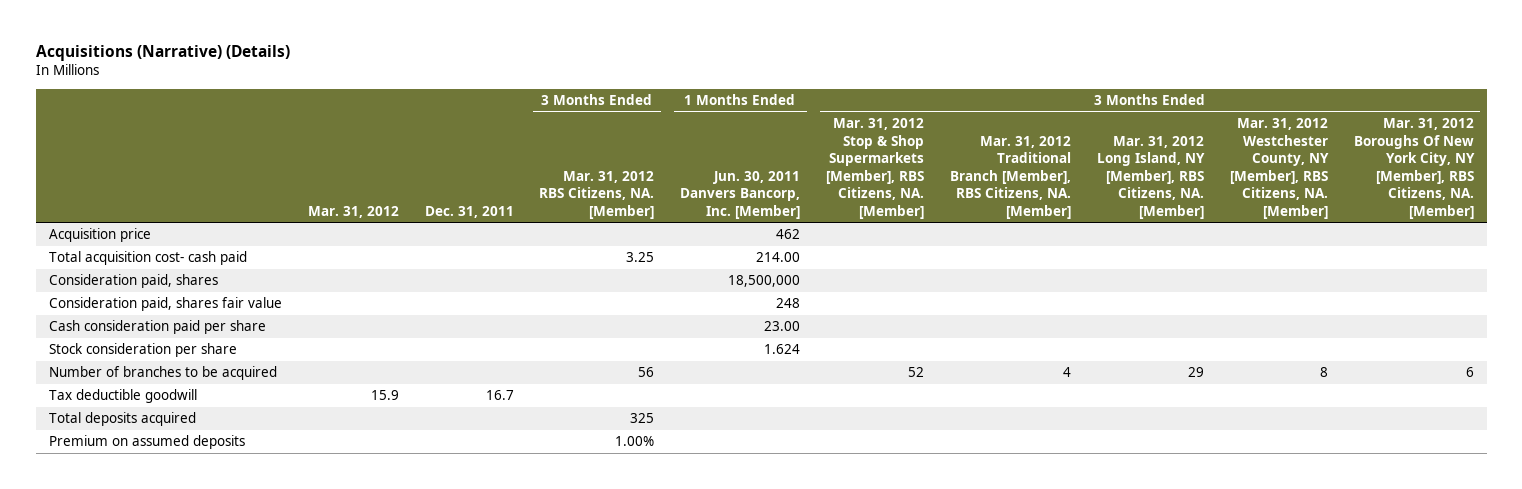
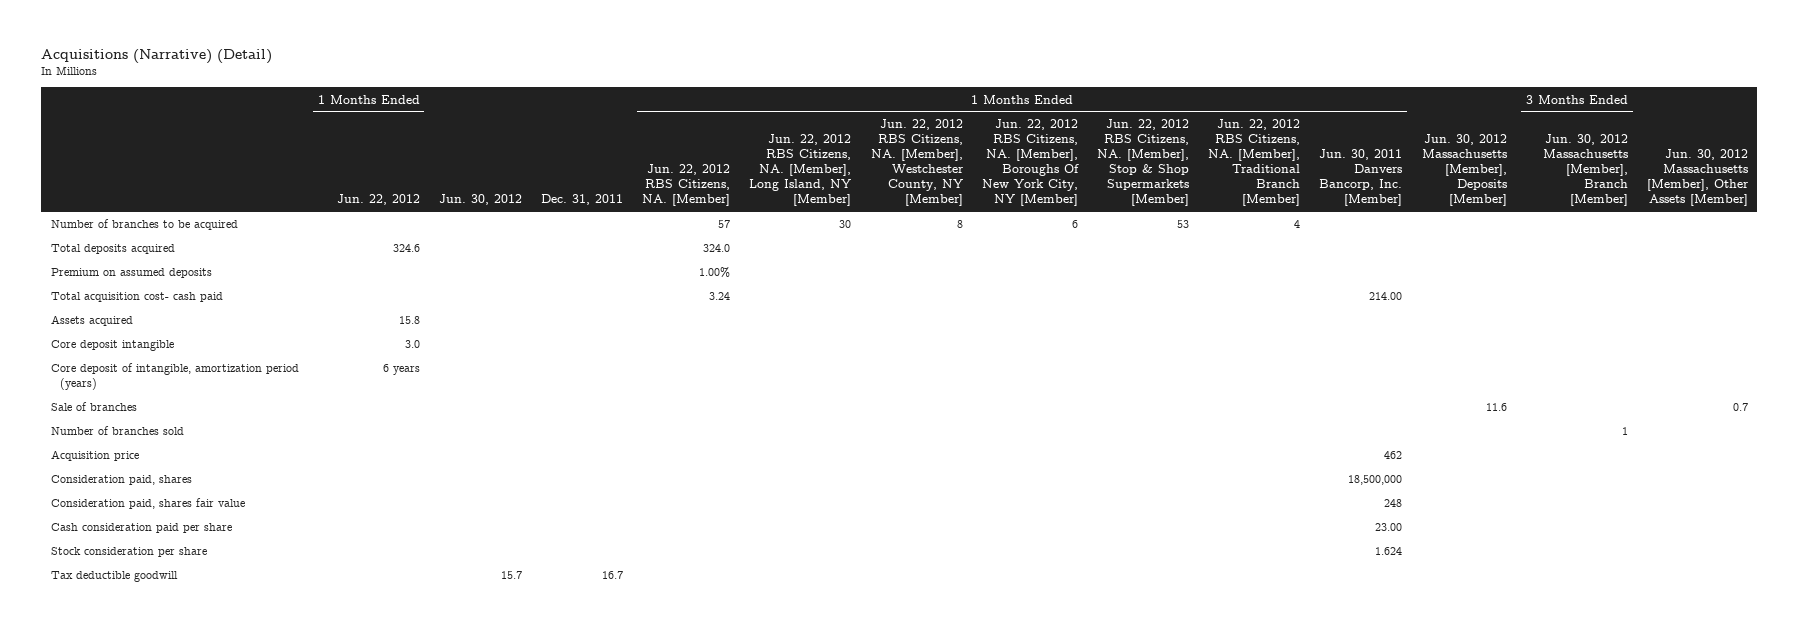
- Acquisitions (Narrative) (Details)
+ Acquisitions (Narrative) (Detail)
- | Mar. 31, 2012 | Dec. 31, 2011 | 3 Months Ended Mar. 31, 2012 RBS Citizens, NA. [Member] | 1 Months Ended Jun. 30, 2011 Danvers Bancorp, Inc. [Member] | 3 Months Ended Mar. 31, 2012 Stop & Shop Supermarkets [Member], RBS Citizens, NA. [Member] | 3 Months Ended Mar. 31, 2012 Traditional Branch [Member], RBS Citizens, NA. [Member] | 3 Months Ended Mar. 31, 2012 Long Island, NY [Member], RBS Citizens, NA. [Member] | 3 Months Ended Mar. 31, 2012 Westchester County, NY [Member], RBS Citizens, NA. [Member] | 3 Months Ended Mar. 31, 2012 Boroughs Of New York City, NY [Member], RBS Citizens, NA. [Member]
+ | 1 Months Ended Jun. 22, 2012 | Jun. 30, 2012 | Dec. 31, 2011 | 1 Months Ended Jun. 22, 2012 RBS Citizens, NA. [Member] | 1 Months Ended Jun. 22, 2012 RBS Citizens, NA. [Member], Long Island, NY [Member] | 1 Months Ended Jun. 22, 2012 RBS Citizens, NA. [Member], Westchester County, NY [Member] | 1 Months Ended Jun. 22, 2012 RBS Citizens, NA. [Member], Boroughs Of New York City, NY [Member] | 1 Months Ended Jun. 22, 2012 RBS Citizens, NA. [Member], Stop & Shop Supermarkets [Member] | 1 Months Ended Jun. 22, 2012 RBS Citizens, NA. [Member], Traditional Branch [Member] | 1 Months Ended Jun. 30, 2011 Danvers Bancorp, Inc. [Member] | Jun. 30, 2012 Massachusetts [Member], Deposits [Member] | 3 Months Ended Jun. 30, 2012 Massachusetts [Member], Branch [Member] | Jun. 30, 2012 Massachusetts [Member], Other Assets [Member]
moved up: Number of branches to be acquired | | | | 57 | 30 | 8 | 6 | 53 | 4 | | | |
moved up: Total deposits acquired | 324.6 | | | 324.0 | | | | | | | | |
moved up: Premium on assumed deposits | | | | 1.00% | | | | | | | | |
+ Assets acquired | 15.8 | | | | | | | | | | | |
+ Core deposit intangible | 3.0 | | | | | | | | | | | |
+ Core deposit of intangible, amortization period (years) | 6 years | | | | | | | | | | | |
+ Sale of branches | | | | | | | | | | | 11.6 | | 0.7
+ Number of branches sold | | | | | | | | | | | | 1 |
moved down: Acquisition price | | | | | | | | | | 462 | | |

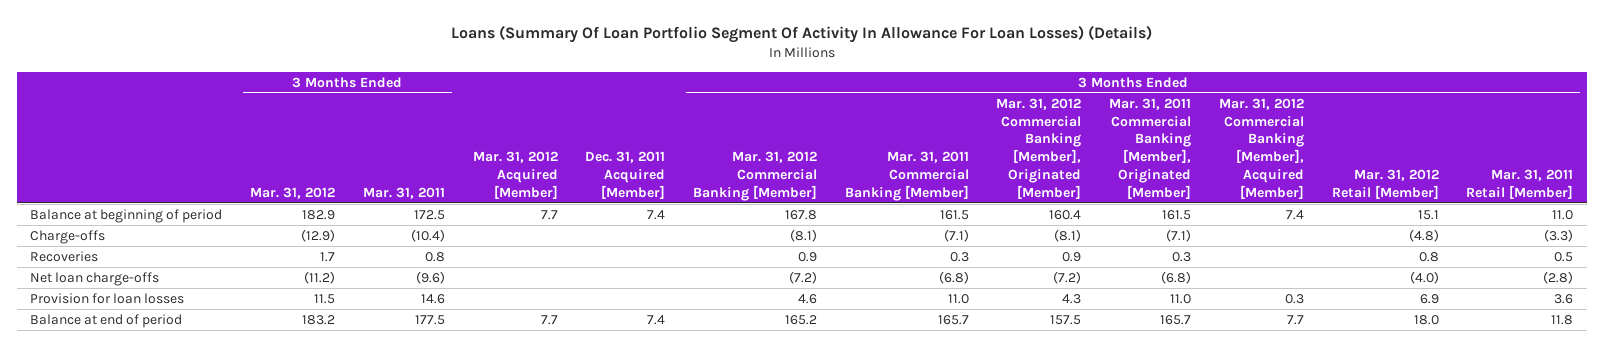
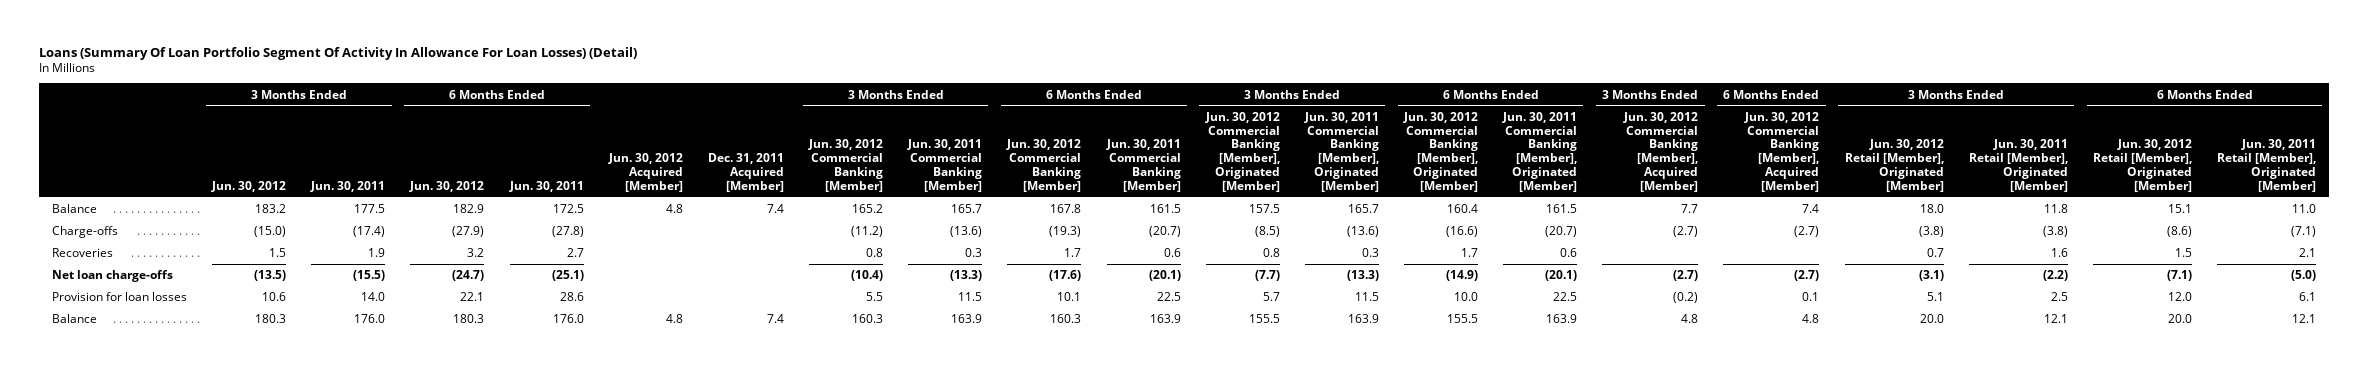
- Loans (Summary Of Loan Portfolio Segment Of Activity In Allowance For Loan Losses) (Details)
+ Loans (Summary Of Loan Portfolio Segment Of Activity In Allowance For Loan Losses) (Detail)
- | 3 Months Ended Mar. 31, 2012 | 3 Months Ended Mar. 31, 2011 | Mar. 31, 2012 Acquired [Member] | Dec. 31, 2011 Acquired [Member] | 3 Months Ended Mar. 31, 2012 Commercial Banking [Member] | 3 Months Ended Mar. 31, 2011 Commercial Banking [Member] | 3 Months Ended Mar. 31, 2012 Commercial Banking [Member], Originated [Member] | 3 Months Ended Mar. 31, 2011 Commercial Banking [Member], Originated [Member] | 3 Months Ended Mar. 31, 2012 Commercial Banking [Member], Acquired [Member] | 3 Months Ended Mar. 31, 2012 Retail [Member] | 3 Months Ended Mar. 31, 2011 Retail [Member]
+ | 3 Months Ended Jun. 30, 2012 | 3 Months Ended Jun. 30, 2011 | 6 Months Ended Jun. 30, 2012 | 6 Months Ended Jun. 30, 2011 | Jun. 30, 2012 Acquired [Member] | Dec. 31, 2011 Acquired [Member] | 3 Months Ended Jun. 30, 2012 Commercial Banking [Member] | 3 Months Ended Jun. 30, 2011 Commercial Banking [Member] | 6 Months Ended Jun. 30, 2012 Commercial Banking [Member] | 6 Months Ended Jun. 30, 2011 Commercial Banking [Member] | 3 Months Ended Jun. 30, 2012 Commercial Banking [Member], Originated [Member] | 3 Months Ended Jun. 30, 2011 Commercial Banking [Member], Originated [Member] | 6 Months Ended Jun. 30, 2012 Commercial Banking [Member], Originated [Member] | 6 Months Ended Jun. 30, 2011 Commercial Banking [Member], Originated [Member] | 3 Months Ended Jun. 30, 2012 Commercial Banking [Member], Acquired [Member] | 6 Months Ended Jun. 30, 2012 Commercial Banking [Member], Acquired [Member] | 3 Months Ended Jun. 30, 2012 Retail [Member], Originated [Member] | 3 Months Ended Jun. 30, 2011 Retail [Member], Originated [Member] | 6 Months Ended Jun. 30, 2012 Retail [Member], Originated [Member] | 6 Months Ended Jun. 30, 2011 Retail [Member], Originated [Member]
- Balance at beginning of period | 182.9 | 172.5 | 7.7 | 7.4 | 167.8 | 161.5 | 160.4 | 161.5 | 7.4 | 15.1 | 11.0
+ Balance | 183.2 | 177.5 | 182.9 | 172.5 | 4.8 | 7.4 | 165.2 | 165.7 | 167.8 | 161.5 | 157.5 | 165.7 | 160.4 | 161.5 | 7.7 | 7.4 | 18.0 | 11.8 | 15.1 | 11.0
- Balance at end of period | 183.2 | 177.5 | 7.7 | 7.4 | 165.2 | 165.7 | 157.5 | 165.7 | 7.7 | 18.0 | 11.8
+ Balance | 180.3 | 176.0 | 180.3 | 176.0 | 4.8 | 7.4 | 160.3 | 163.9 | 160.3 | 163.9 | 155.5 | 163.9 | 155.5 | 163.9 | 4.8 | 4.8 | 20.0 | 12.1 | 20.0 | 12.1

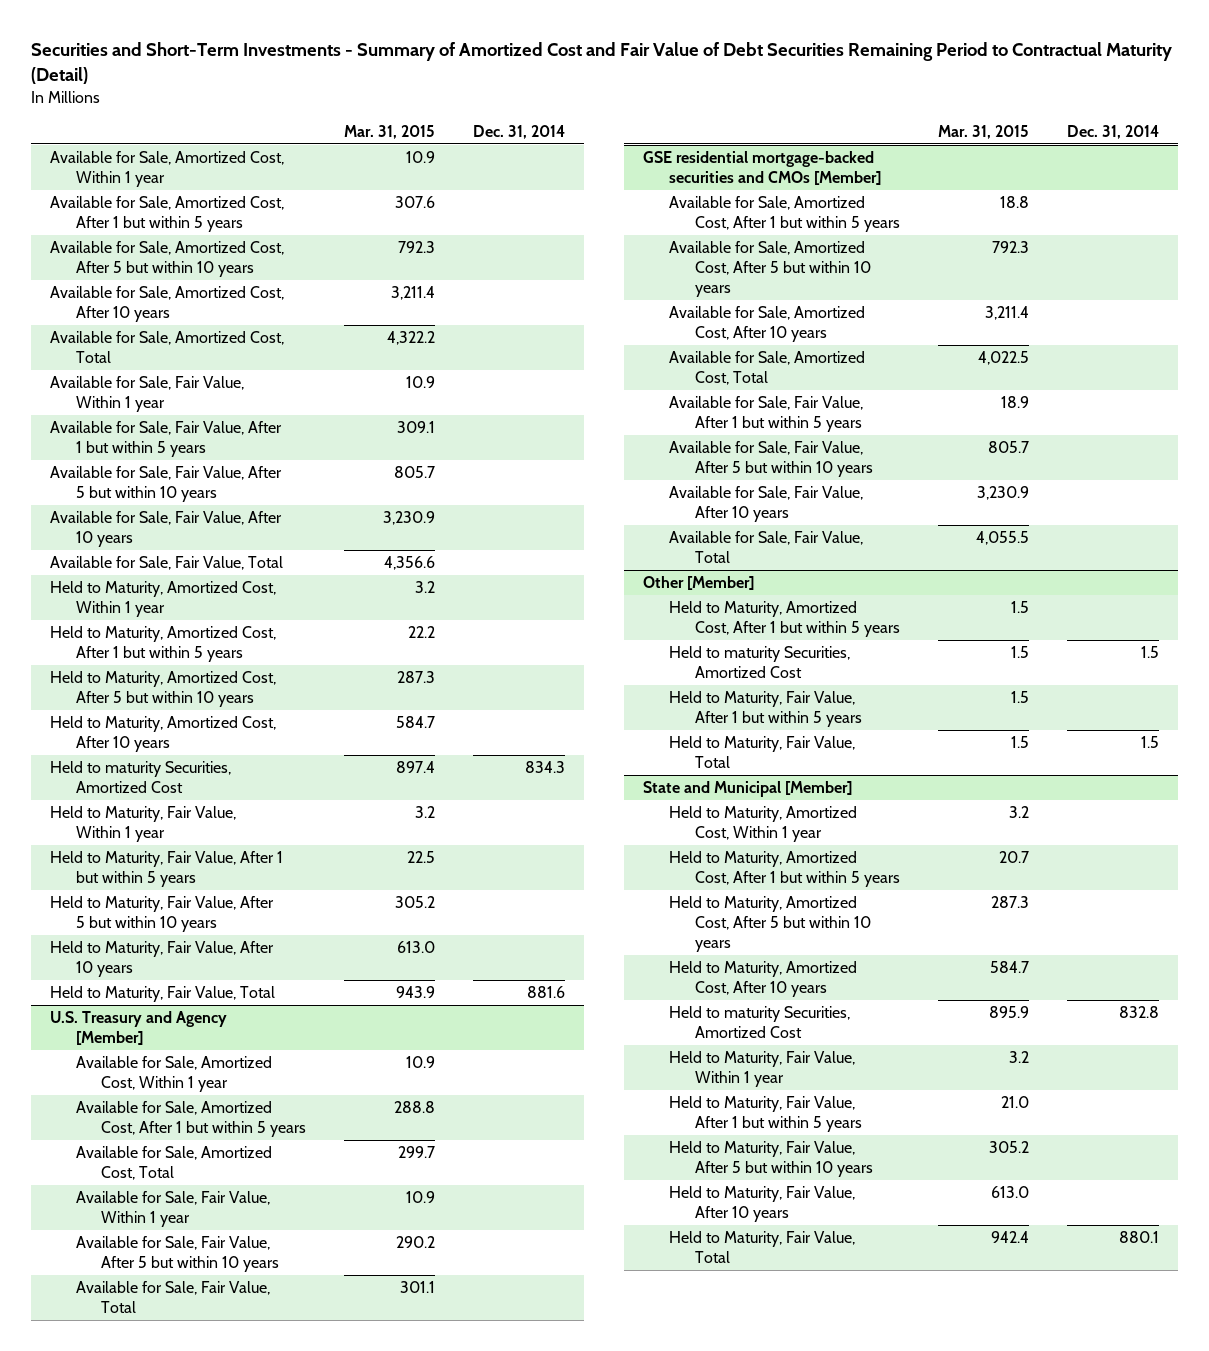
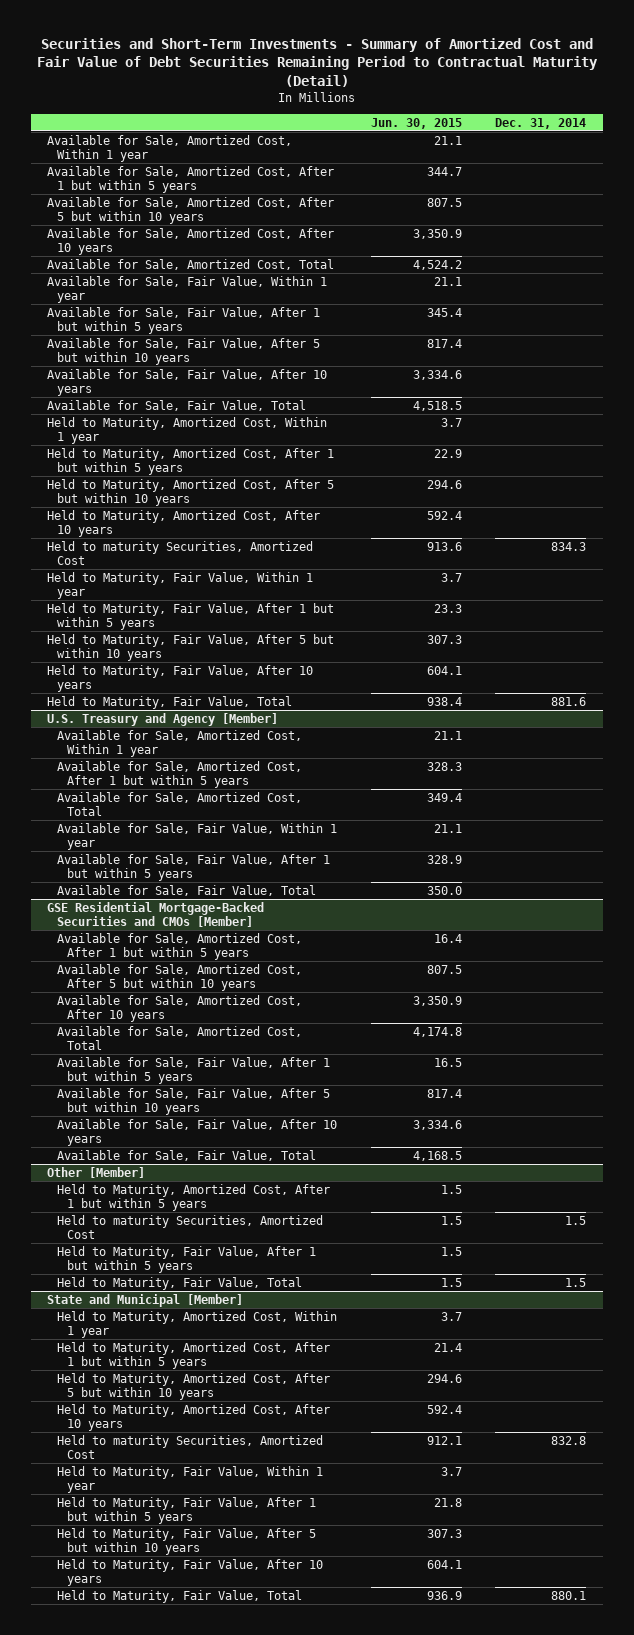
- | Mar. 31, 2015 | Dec. 31, 2014
+ | Jun. 30, 2015 | Dec. 31, 2014
@ U.S. Treasury and Agency [Member]
- Available for Sale, Fair Value, After 5 but within 10 years | 290.2 |
+ Available for Sale, Fair Value, After 1 but within 5 years | 328.9 |
- GSE residential mortgage-backed securities and CMOs [Member]
+ GSE Residential Mortgage-Backed Securities and CMOs [Member]

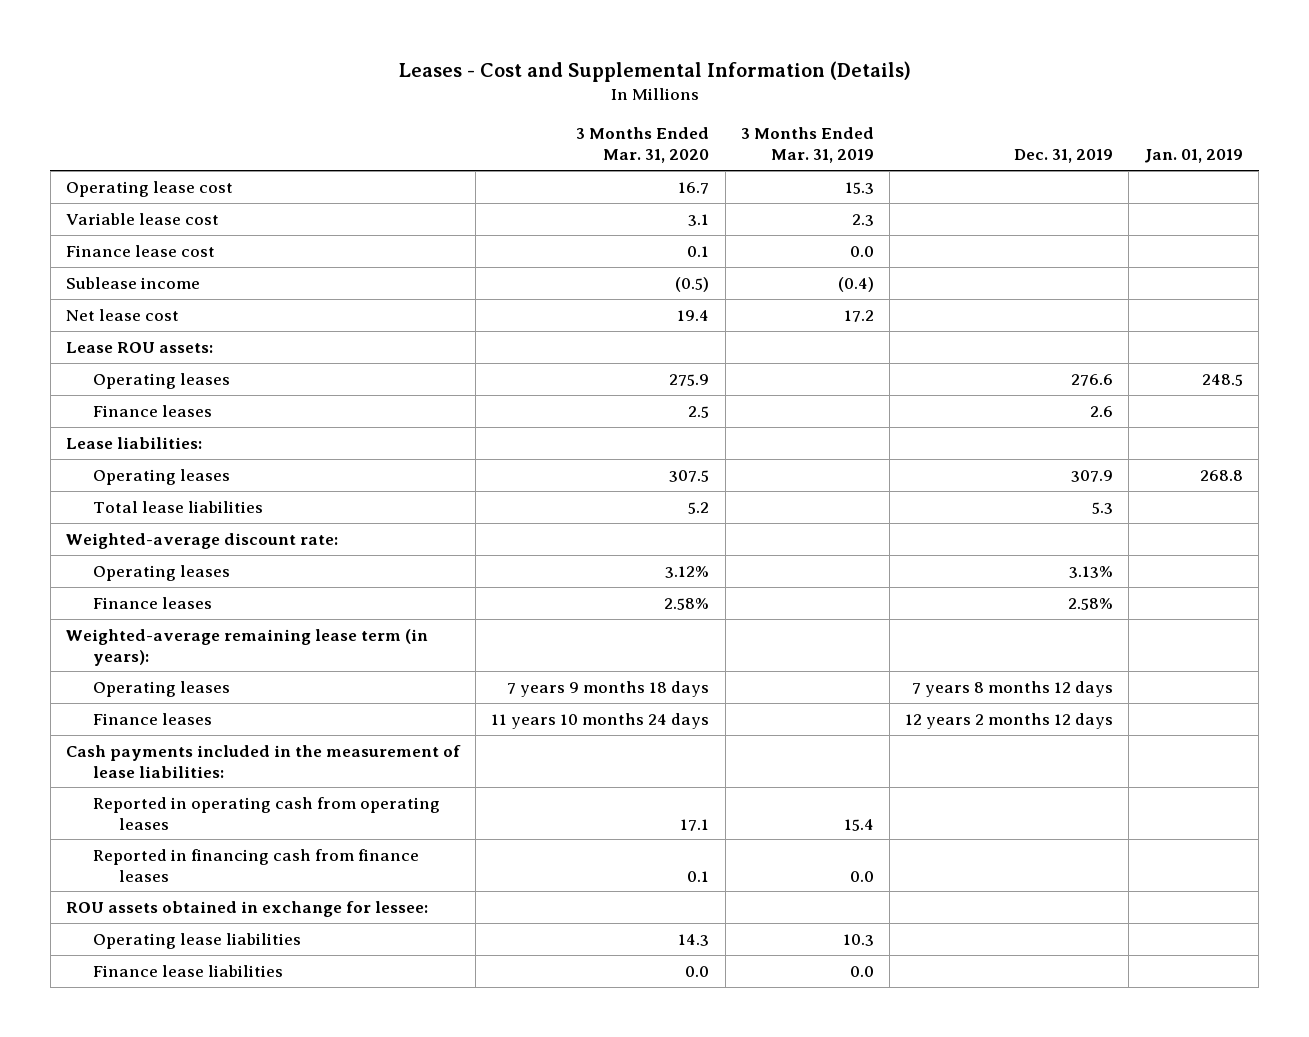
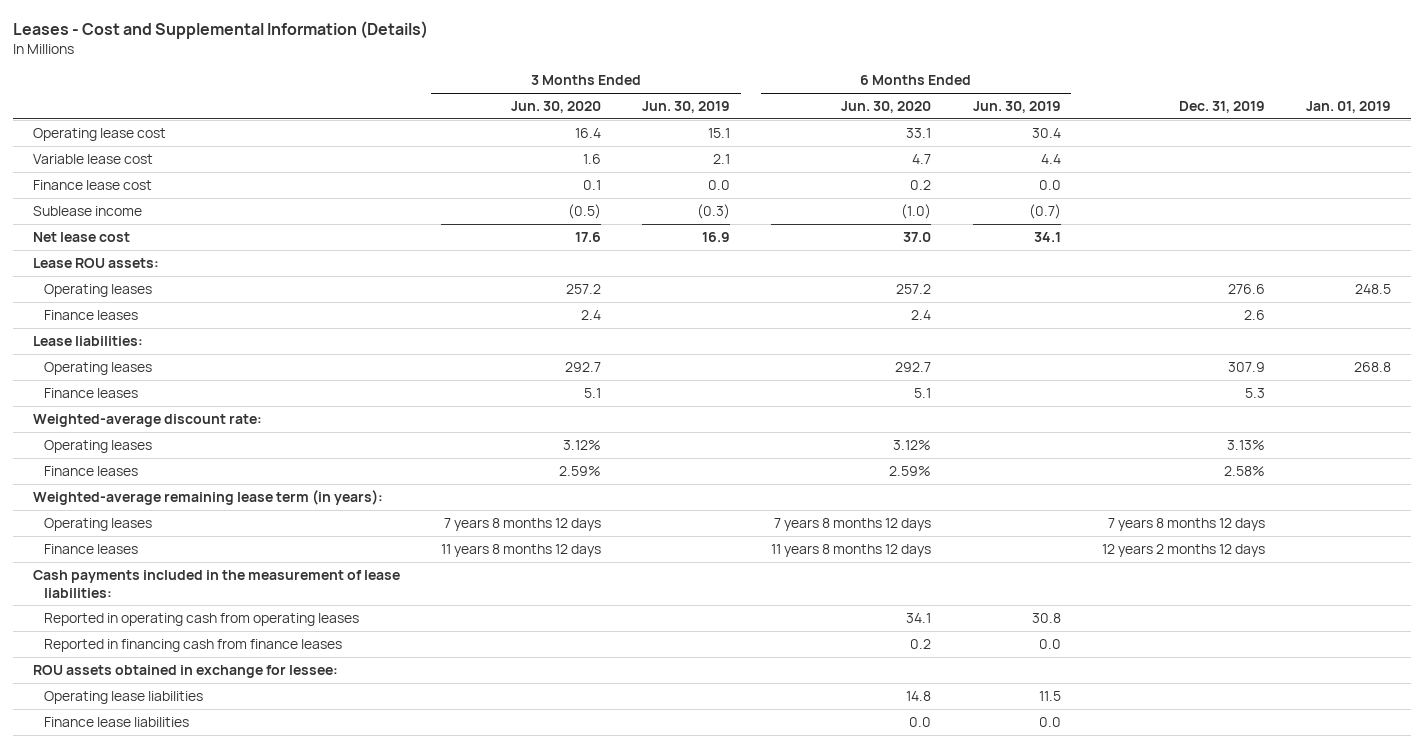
- | 3 Months Ended Mar. 31, 2020 | 3 Months Ended Mar. 31, 2019 | Dec. 31, 2019 | Jan. 01, 2019
+ | 3 Months Ended Jun. 30, 2020 | 3 Months Ended Jun. 30, 2019 | 6 Months Ended Jun. 30, 2020 | 6 Months Ended Jun. 30, 2019 | Dec. 31, 2019 | Jan. 01, 2019
- Total lease liabilities | 5.2 | | 5.3 |
+ Finance leases | 5.1 | | 5.1 | | 5.3 |

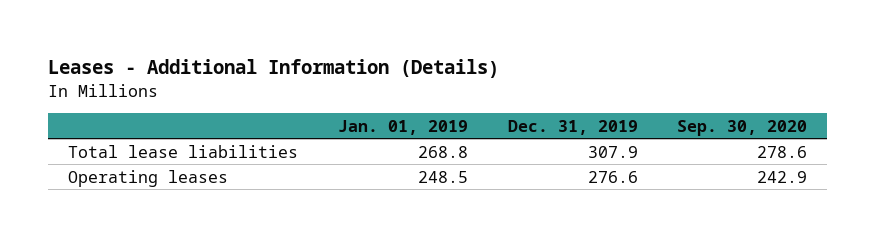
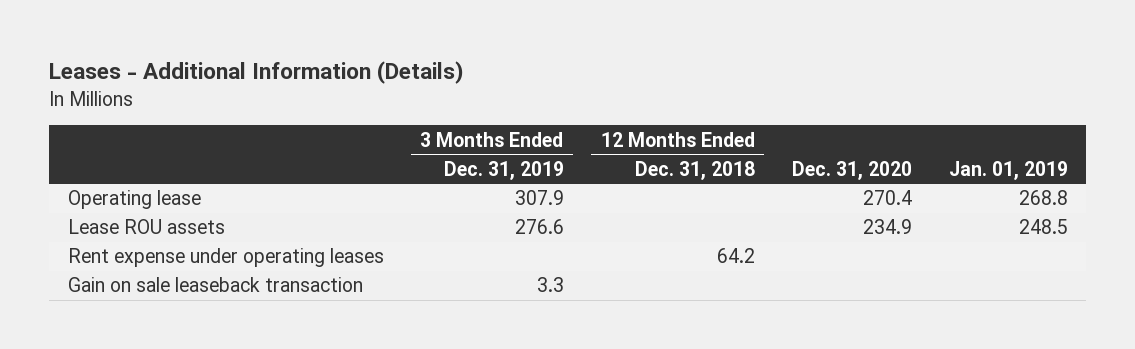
- | Jan. 01, 2019 | Dec. 31, 2019 | Sep. 30, 2020
+ | 3 Months Ended Dec. 31, 2019 | 12 Months Ended Dec. 31, 2018 | Dec. 31, 2020 | Jan. 01, 2019
- Total lease liabilities | 268.8 | 307.9 | 278.6
- Operating leases | 248.5 | 276.6 | 242.9
+ Operating lease | 307.9 | | 270.4 | 268.8
+ Lease ROU assets | 276.6 | | 234.9 | 248.5
+ Rent expense under operating leases | | 64.2 | |
+ Gain on sale leaseback transaction | 3.3 | | |

